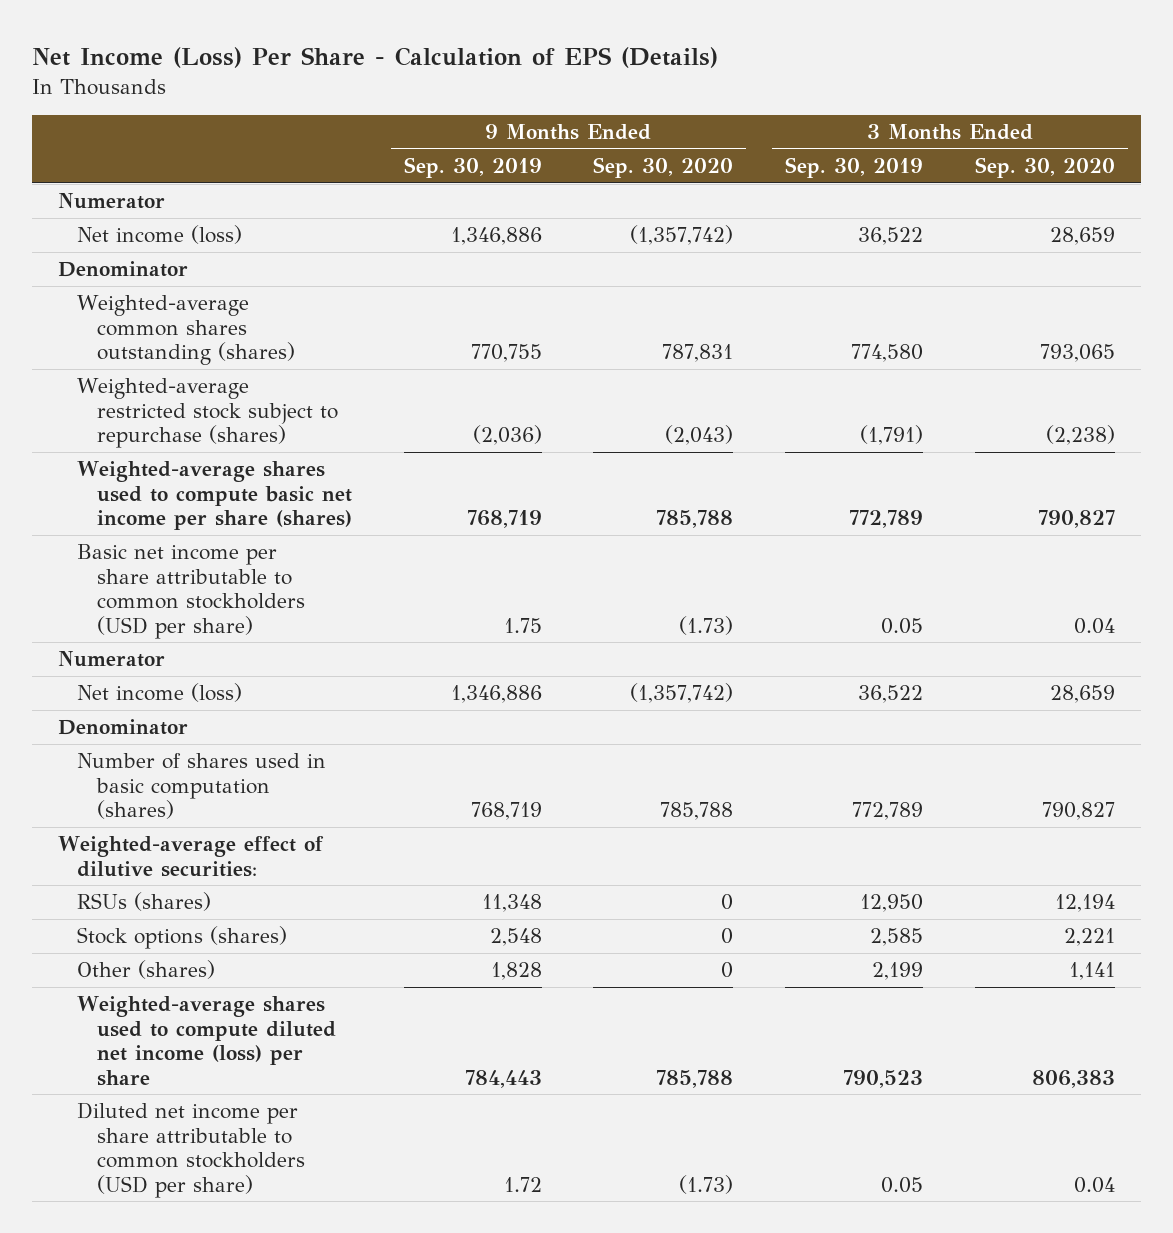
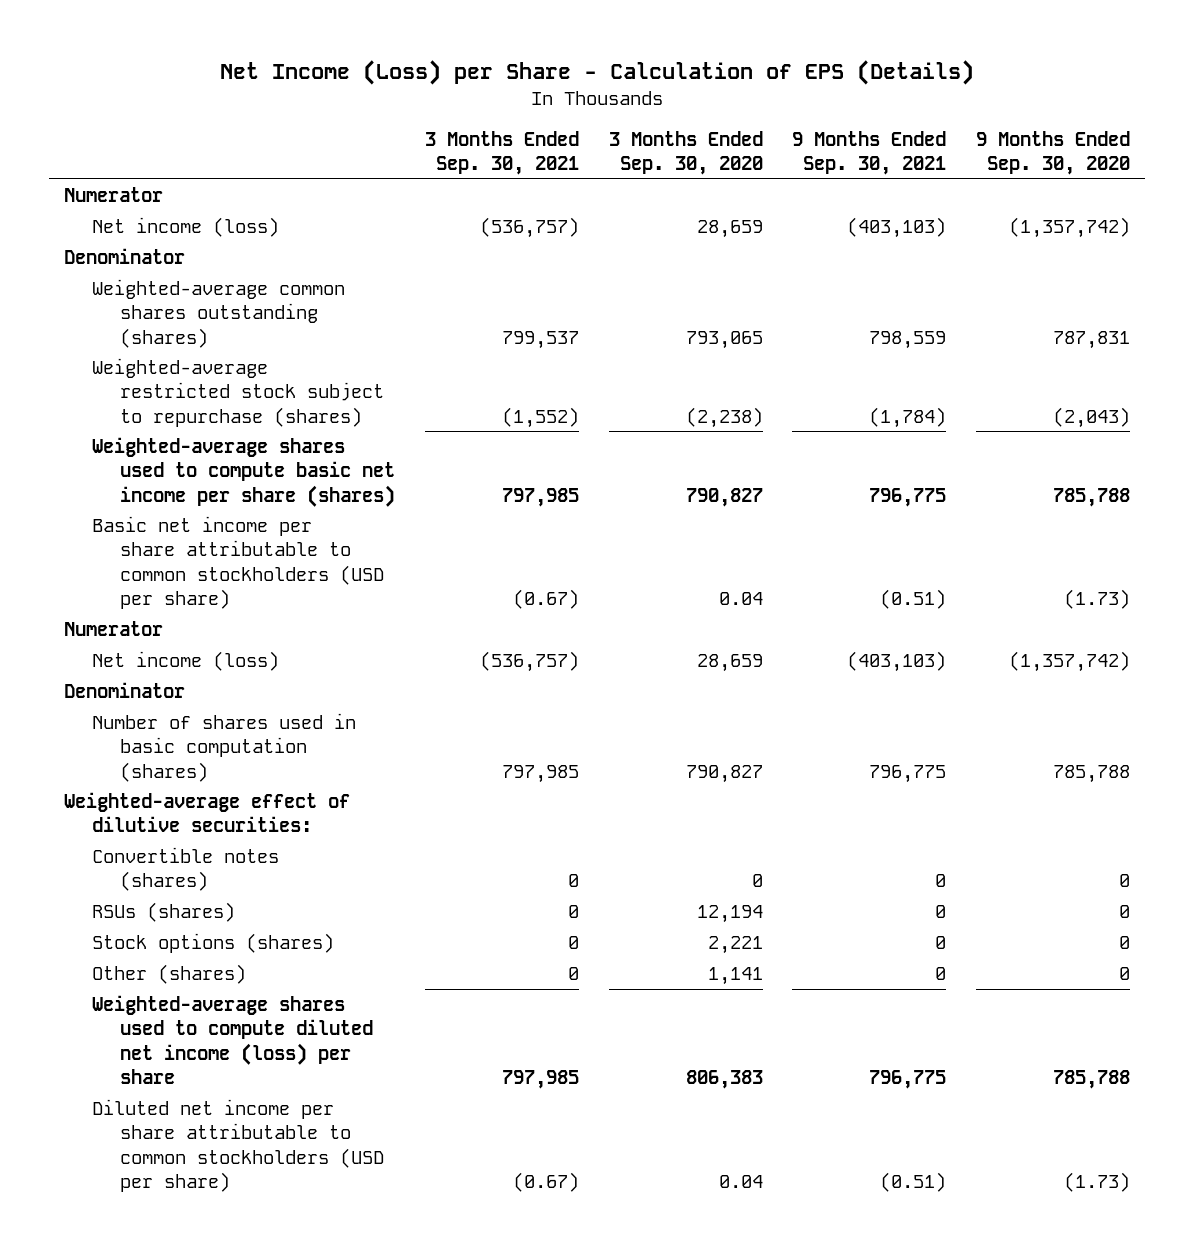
- Net Income (Loss) Per Share - Calculation of EPS (Details)
+ Net Income (Loss) per Share - Calculation of EPS (Details)
- | 9 Months Ended Sep. 30, 2019 | 9 Months Ended Sep. 30, 2020 | 3 Months Ended Sep. 30, 2019 | 3 Months Ended Sep. 30, 2020
+ | 3 Months Ended Sep. 30, 2021 | 3 Months Ended Sep. 30, 2020 | 9 Months Ended Sep. 30, 2021 | 9 Months Ended Sep. 30, 2020
+ Convertible notes (shares) | 0 | 0 | 0 | 0

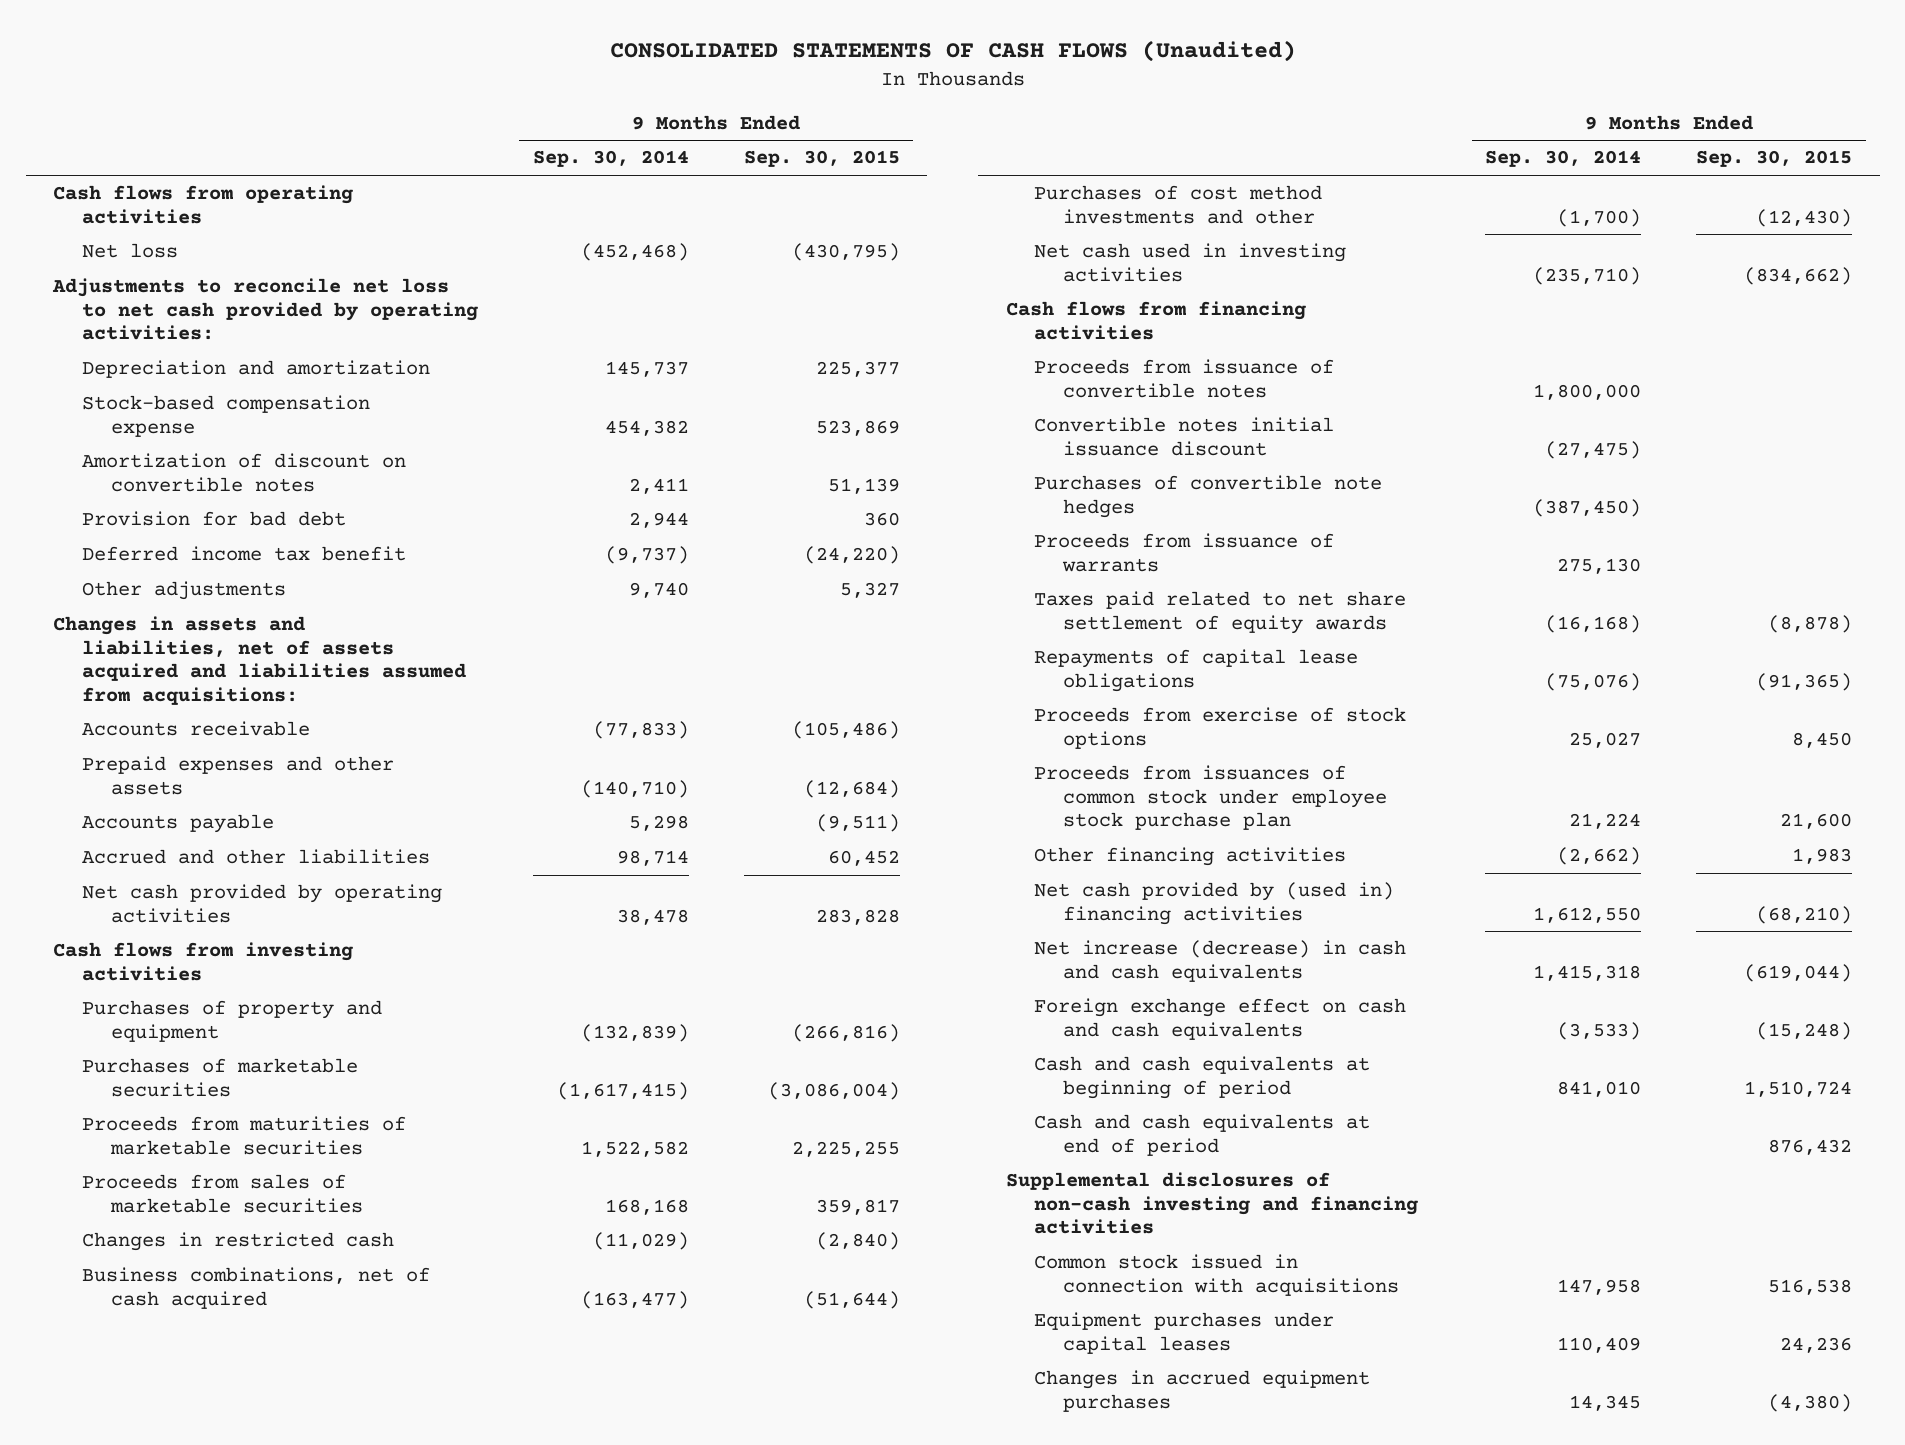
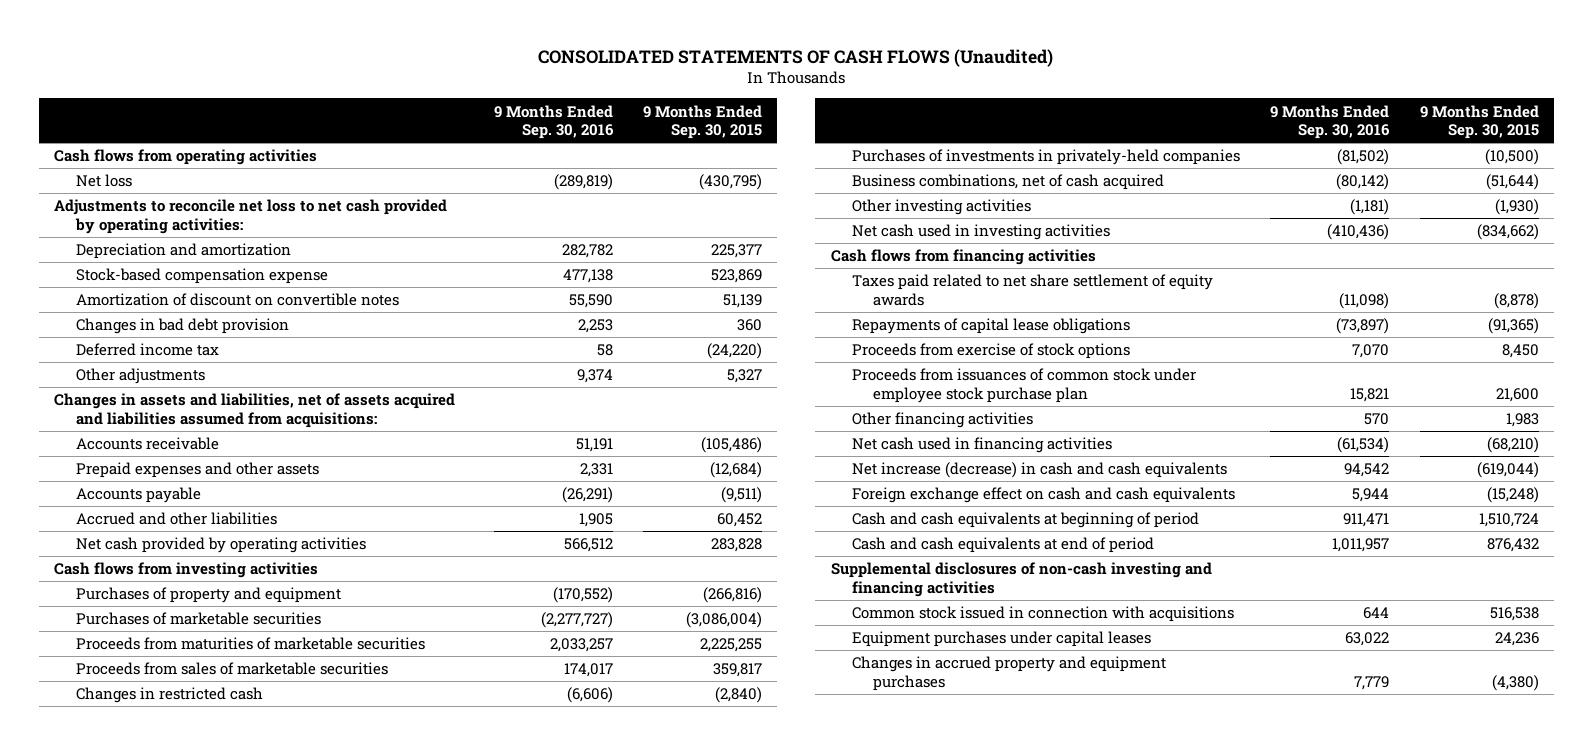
- | 9 Months Ended Sep. 30, 2014 | 9 Months Ended Sep. 30, 2015
+ | 9 Months Ended Sep. 30, 2016 | 9 Months Ended Sep. 30, 2015
- Provision for bad debt | 2,944 | 360
- Deferred income tax benefit | (9,737) | (24,220)
+ Changes in bad debt provision | 2,253 | 360
+ Deferred income tax | 58 | (24,220)
+ Purchases of investments in privately-held companies | (81,502) | (10,500)
- Purchases of cost method investments and other | (1,700) | (12,430)
+ Other investing activities | (1,181) | (1,930)
- Proceeds from issuance of convertible notes | 1,800,000 |
- Convertible notes initial issuance discount | (27,475) |
- Purchases of convertible note hedges | (387,450) |
- Proceeds from issuance of warrants | 275,130 |
- Net cash provided by (used in) financing activities | 1,612,550 | (68,210)
+ Net cash used in financing activities | (61,534) | (68,210)
- Changes in accrued equipment purchases | 14,345 | (4,380)
+ Changes in accrued property and equipment purchases | 7,779 | (4,380)

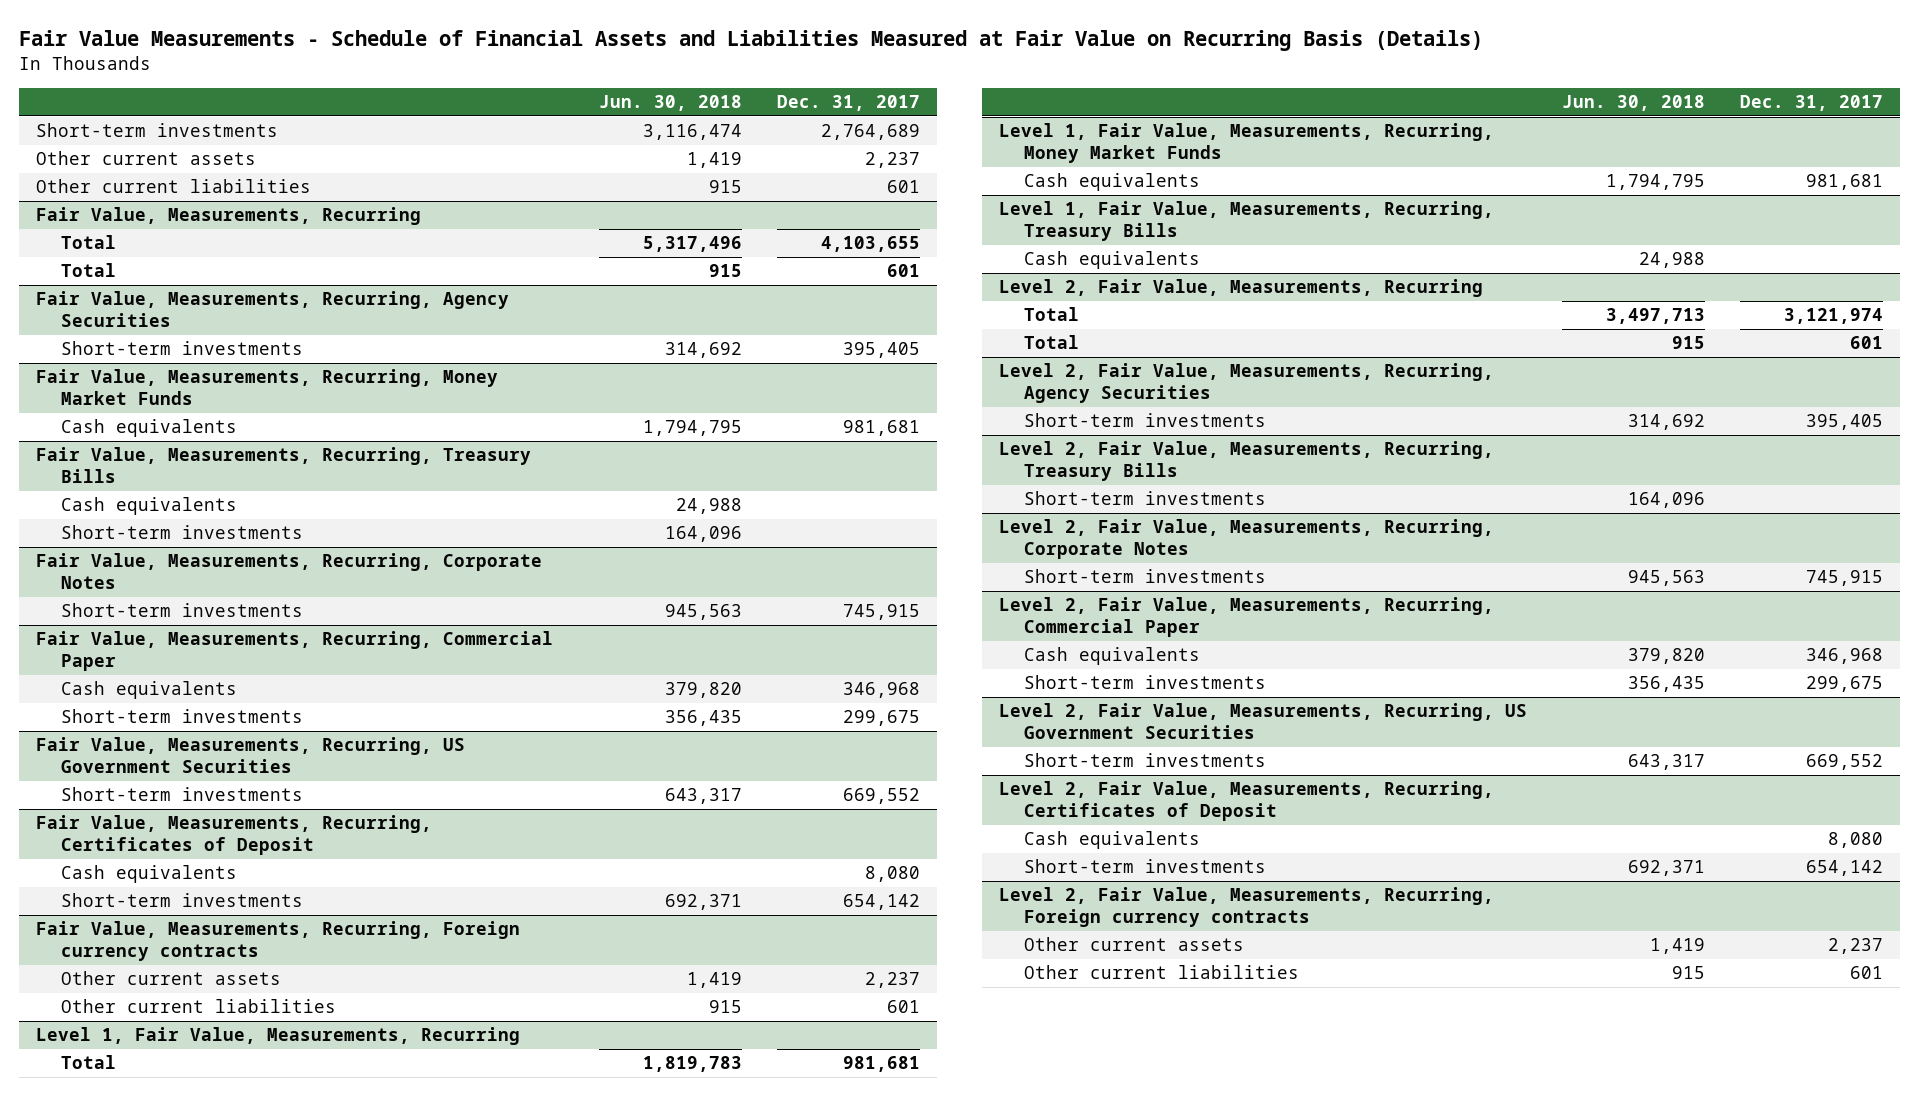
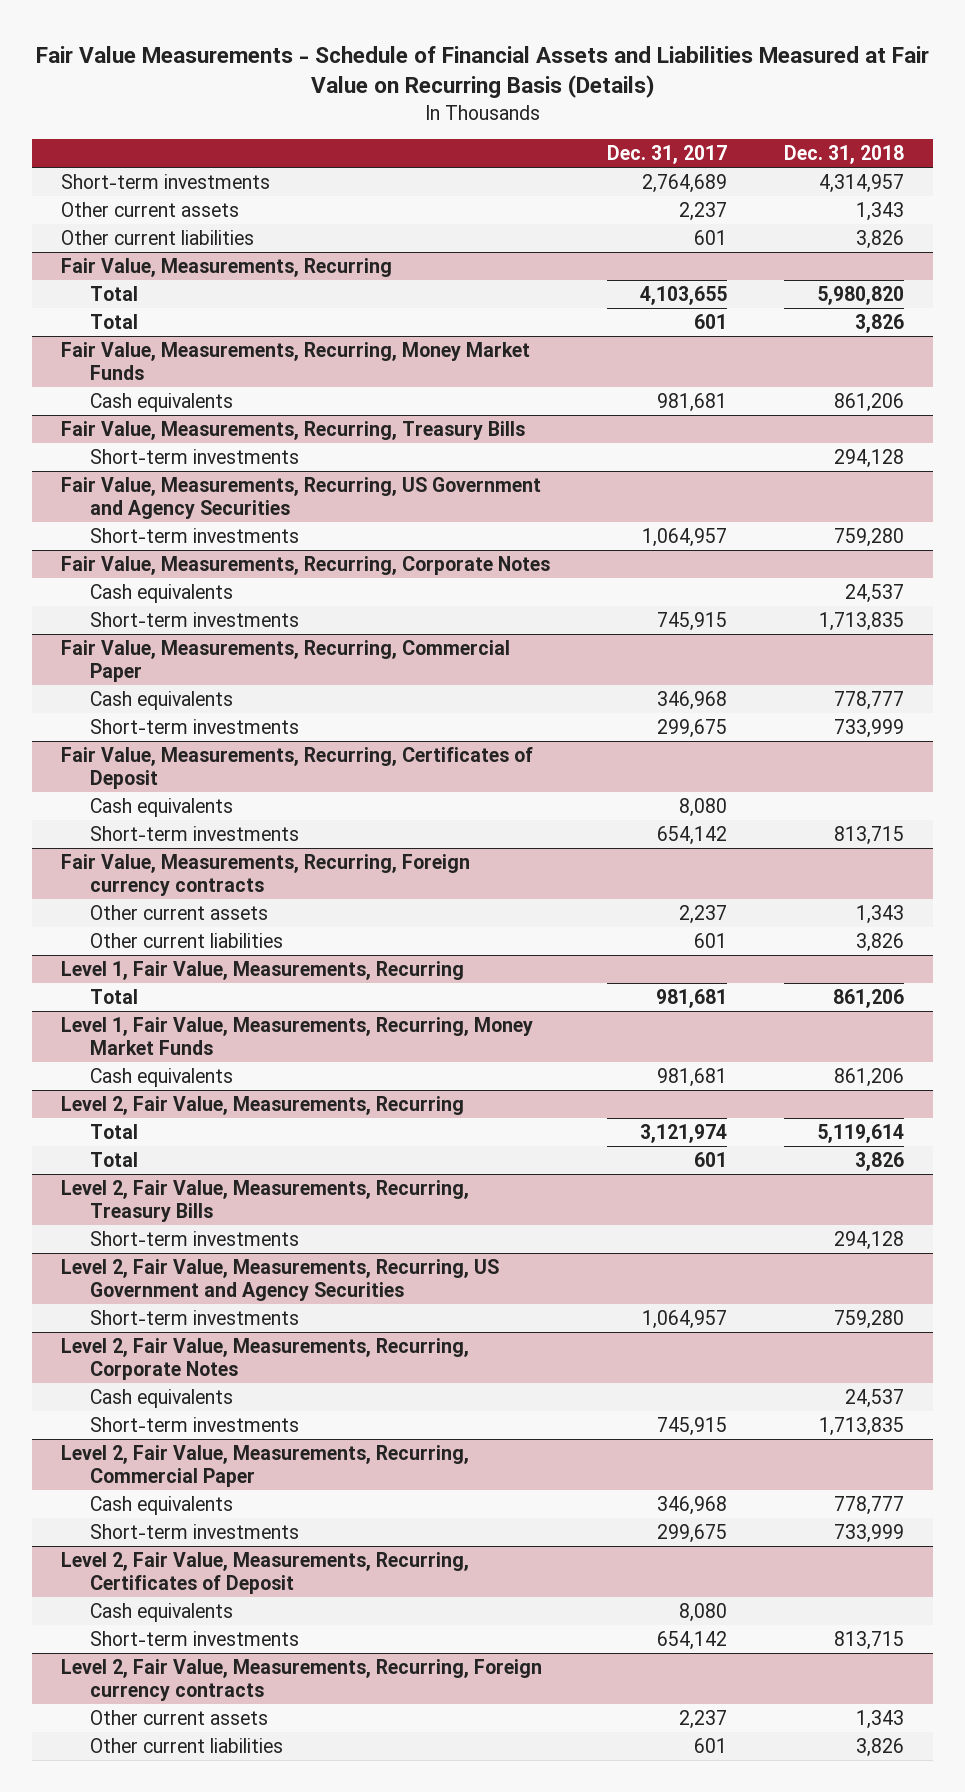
- | Jun. 30, 2018 | Dec. 31, 2017
+ | Dec. 31, 2017 | Dec. 31, 2018
- Fair Value, Measurements, Recurring, Agency Securities
- Short-term investments | 314,692 | 395,405
@ Fair Value, Measurements, Recurring, Treasury Bills
- Cash equivalents | 24,988 |
+ Fair Value, Measurements, Recurring, US Government and Agency Securities
+ Short-term investments | 1,064,957 | 759,280
@ Fair Value, Measurements, Recurring, Corporate Notes
+ Cash equivalents | | 24,537
- Fair Value, Measurements, Recurring, US Government Securities
- Short-term investments | 643,317 | 669,552
- Level 1, Fair Value, Measurements, Recurring, Treasury Bills
- Cash equivalents | 24,988 |
- Level 2, Fair Value, Measurements, Recurring, Agency Securities
- Short-term investments | 314,692 | 395,405
+ Level 2, Fair Value, Measurements, Recurring, US Government and Agency Securities
+ Short-term investments | 1,064,957 | 759,280
@ Level 2, Fair Value, Measurements, Recurring, Corporate Notes
+ Cash equivalents | | 24,537
- Level 2, Fair Value, Measurements, Recurring, US Government Securities
- Short-term investments | 643,317 | 669,552

